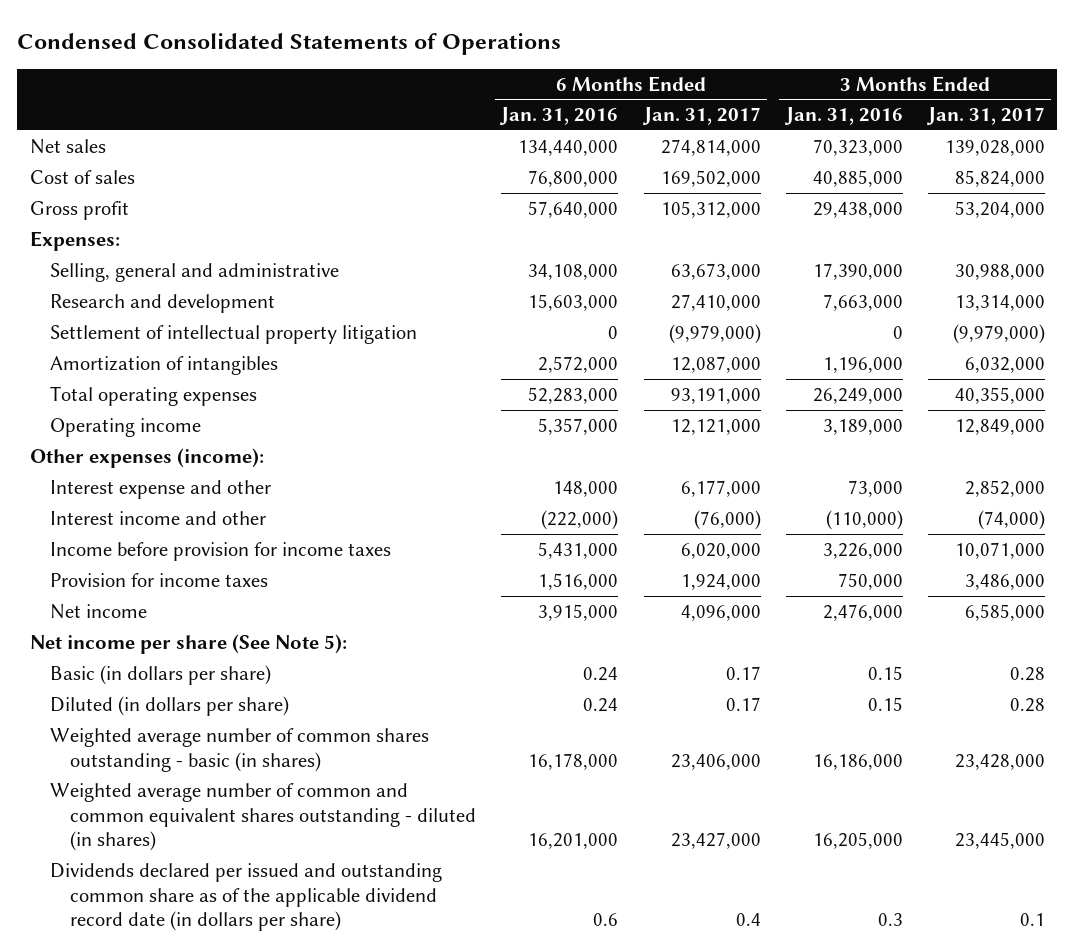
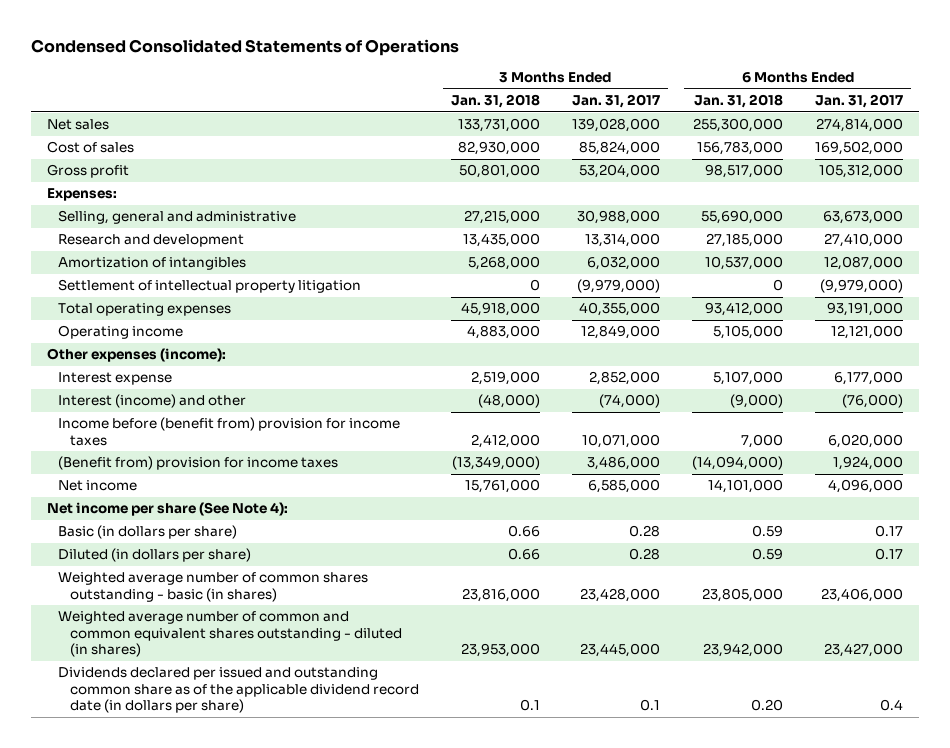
- | 6 Months Ended Jan. 31, 2016 | 6 Months Ended Jan. 31, 2017 | 3 Months Ended Jan. 31, 2016 | 3 Months Ended Jan. 31, 2017
+ | 3 Months Ended Jan. 31, 2018 | 3 Months Ended Jan. 31, 2017 | 6 Months Ended Jan. 31, 2018 | 6 Months Ended Jan. 31, 2017
moved down: Settlement of intellectual property litigation | 0 | (9,979,000) | 0 | (9,979,000)
- Interest expense and other | 148,000 | 6,177,000 | 73,000 | 2,852,000
- Interest income and other | (222,000) | (76,000) | (110,000) | (74,000)
- Income before provision for income taxes | 5,431,000 | 6,020,000 | 3,226,000 | 10,071,000
- Provision for income taxes | 1,516,000 | 1,924,000 | 750,000 | 3,486,000
+ Interest expense | 2,519,000 | 2,852,000 | 5,107,000 | 6,177,000
+ Interest (income) and other | (48,000) | (74,000) | (9,000) | (76,000)
+ Income before (benefit from) provision for income taxes | 2,412,000 | 10,071,000 | 7,000 | 6,020,000
+ (Benefit from) provision for income taxes | (13,349,000) | 3,486,000 | (14,094,000) | 1,924,000
- Net income per share (See Note 5):
+ Net income per share (See Note 4):

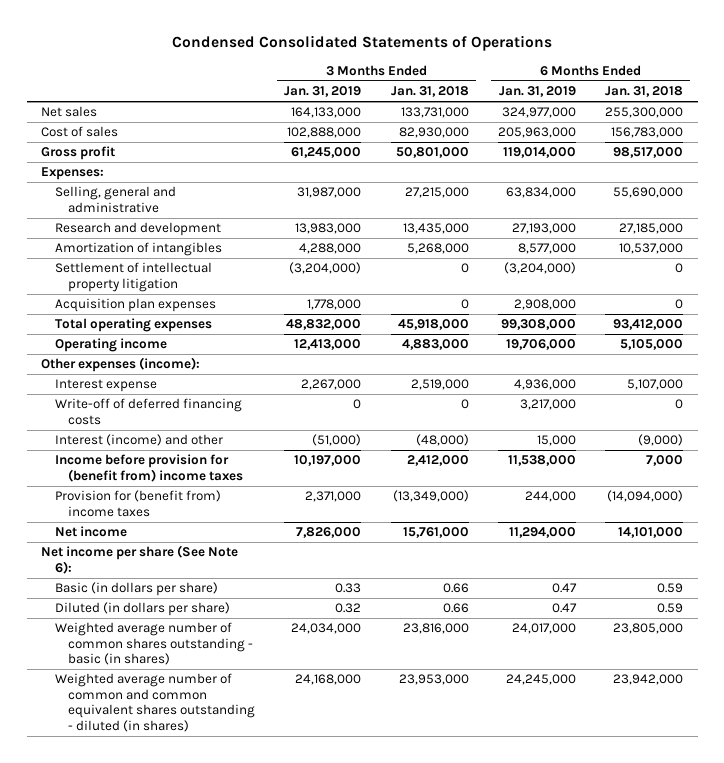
- | 3 Months Ended Jan. 31, 2018 | 3 Months Ended Jan. 31, 2017 | 6 Months Ended Jan. 31, 2018 | 6 Months Ended Jan. 31, 2017
+ | 3 Months Ended Jan. 31, 2019 | 3 Months Ended Jan. 31, 2018 | 6 Months Ended Jan. 31, 2019 | 6 Months Ended Jan. 31, 2018
+ Acquisition plan expenses | 1,778,000 | 0 | 2,908,000 | 0
+ Write-off of deferred financing costs | 0 | 0 | 3,217,000 | 0
- Income before (benefit from) provision for income taxes | 2,412,000 | 10,071,000 | 7,000 | 6,020,000
- (Benefit from) provision for income taxes | (13,349,000) | 3,486,000 | (14,094,000) | 1,924,000
+ Income before provision for (benefit from) income taxes | 10,197,000 | 2,412,000 | 11,538,000 | 7,000
+ Provision for (benefit from) income taxes | 2,371,000 | (13,349,000) | 244,000 | (14,094,000)
- Net income per share (See Note 4):
+ Net income per share (See Note 6):
- Dividends declared per issued and outstanding common share as of the applicable dividend record date (in dollars per share) | 0.1 | 0.1 | 0.20 | 0.4

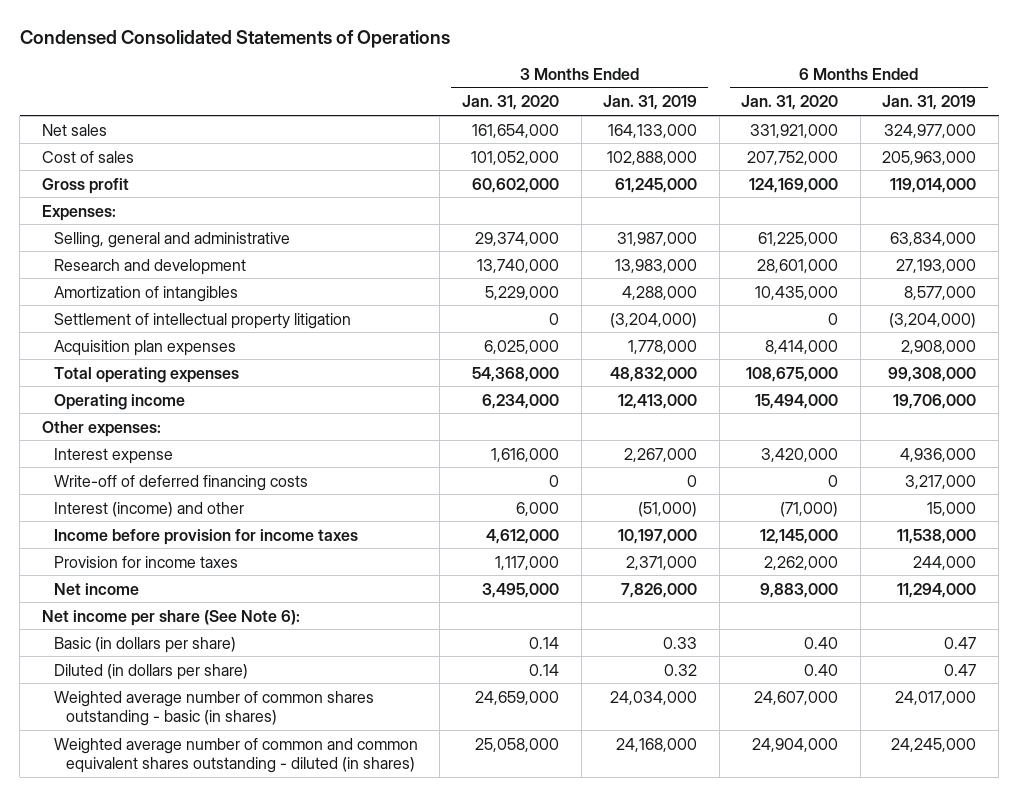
- | 3 Months Ended Jan. 31, 2019 | 3 Months Ended Jan. 31, 2018 | 6 Months Ended Jan. 31, 2019 | 6 Months Ended Jan. 31, 2018
+ | 3 Months Ended Jan. 31, 2020 | 3 Months Ended Jan. 31, 2019 | 6 Months Ended Jan. 31, 2020 | 6 Months Ended Jan. 31, 2019
- Other expenses (income):
+ Other expenses:
- Income before provision for (benefit from) income taxes | 10,197,000 | 2,412,000 | 11,538,000 | 7,000
- Provision for (benefit from) income taxes | 2,371,000 | (13,349,000) | 244,000 | (14,094,000)
+ Income before provision for income taxes | 4,612,000 | 10,197,000 | 12,145,000 | 11,538,000
+ Provision for income taxes | 1,117,000 | 2,371,000 | 2,262,000 | 244,000

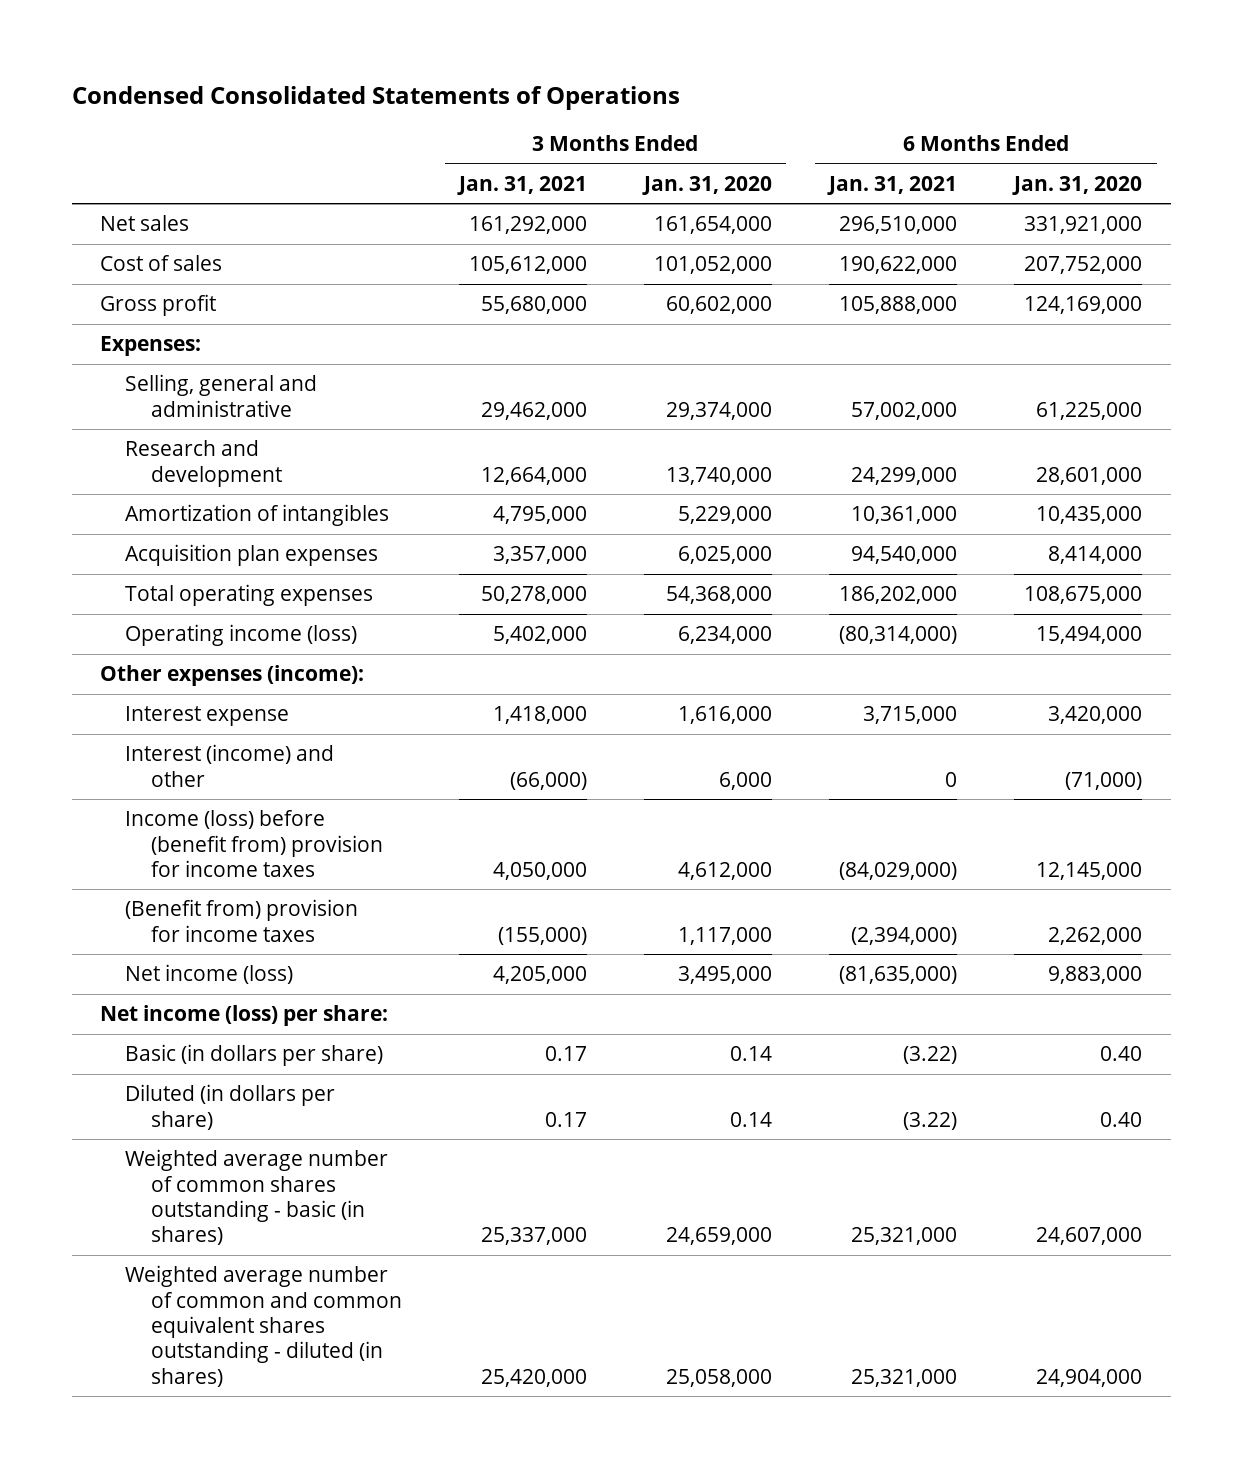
- | 3 Months Ended Jan. 31, 2020 | 3 Months Ended Jan. 31, 2019 | 6 Months Ended Jan. 31, 2020 | 6 Months Ended Jan. 31, 2019
+ | 3 Months Ended Jan. 31, 2021 | 3 Months Ended Jan. 31, 2020 | 6 Months Ended Jan. 31, 2021 | 6 Months Ended Jan. 31, 2020
- Settlement of intellectual property litigation | 0 | (3,204,000) | 0 | (3,204,000)
- Operating income | 6,234,000 | 12,413,000 | 15,494,000 | 19,706,000
- Other expenses:
+ Operating income (loss) | 5,402,000 | 6,234,000 | (80,314,000) | 15,494,000
+ Other expenses (income):
- Write-off of deferred financing costs | 0 | 0 | 0 | 3,217,000
- Income before provision for income taxes | 4,612,000 | 10,197,000 | 12,145,000 | 11,538,000
- Provision for income taxes | 1,117,000 | 2,371,000 | 2,262,000 | 244,000
- Net income | 3,495,000 | 7,826,000 | 9,883,000 | 11,294,000
- Net income per share (See Note 6):
+ Income (loss) before (benefit from) provision for income taxes | 4,050,000 | 4,612,000 | (84,029,000) | 12,145,000
+ (Benefit from) provision for income taxes | (155,000) | 1,117,000 | (2,394,000) | 2,262,000
+ Net income (loss) | 4,205,000 | 3,495,000 | (81,635,000) | 9,883,000
+ Net income (loss) per share:

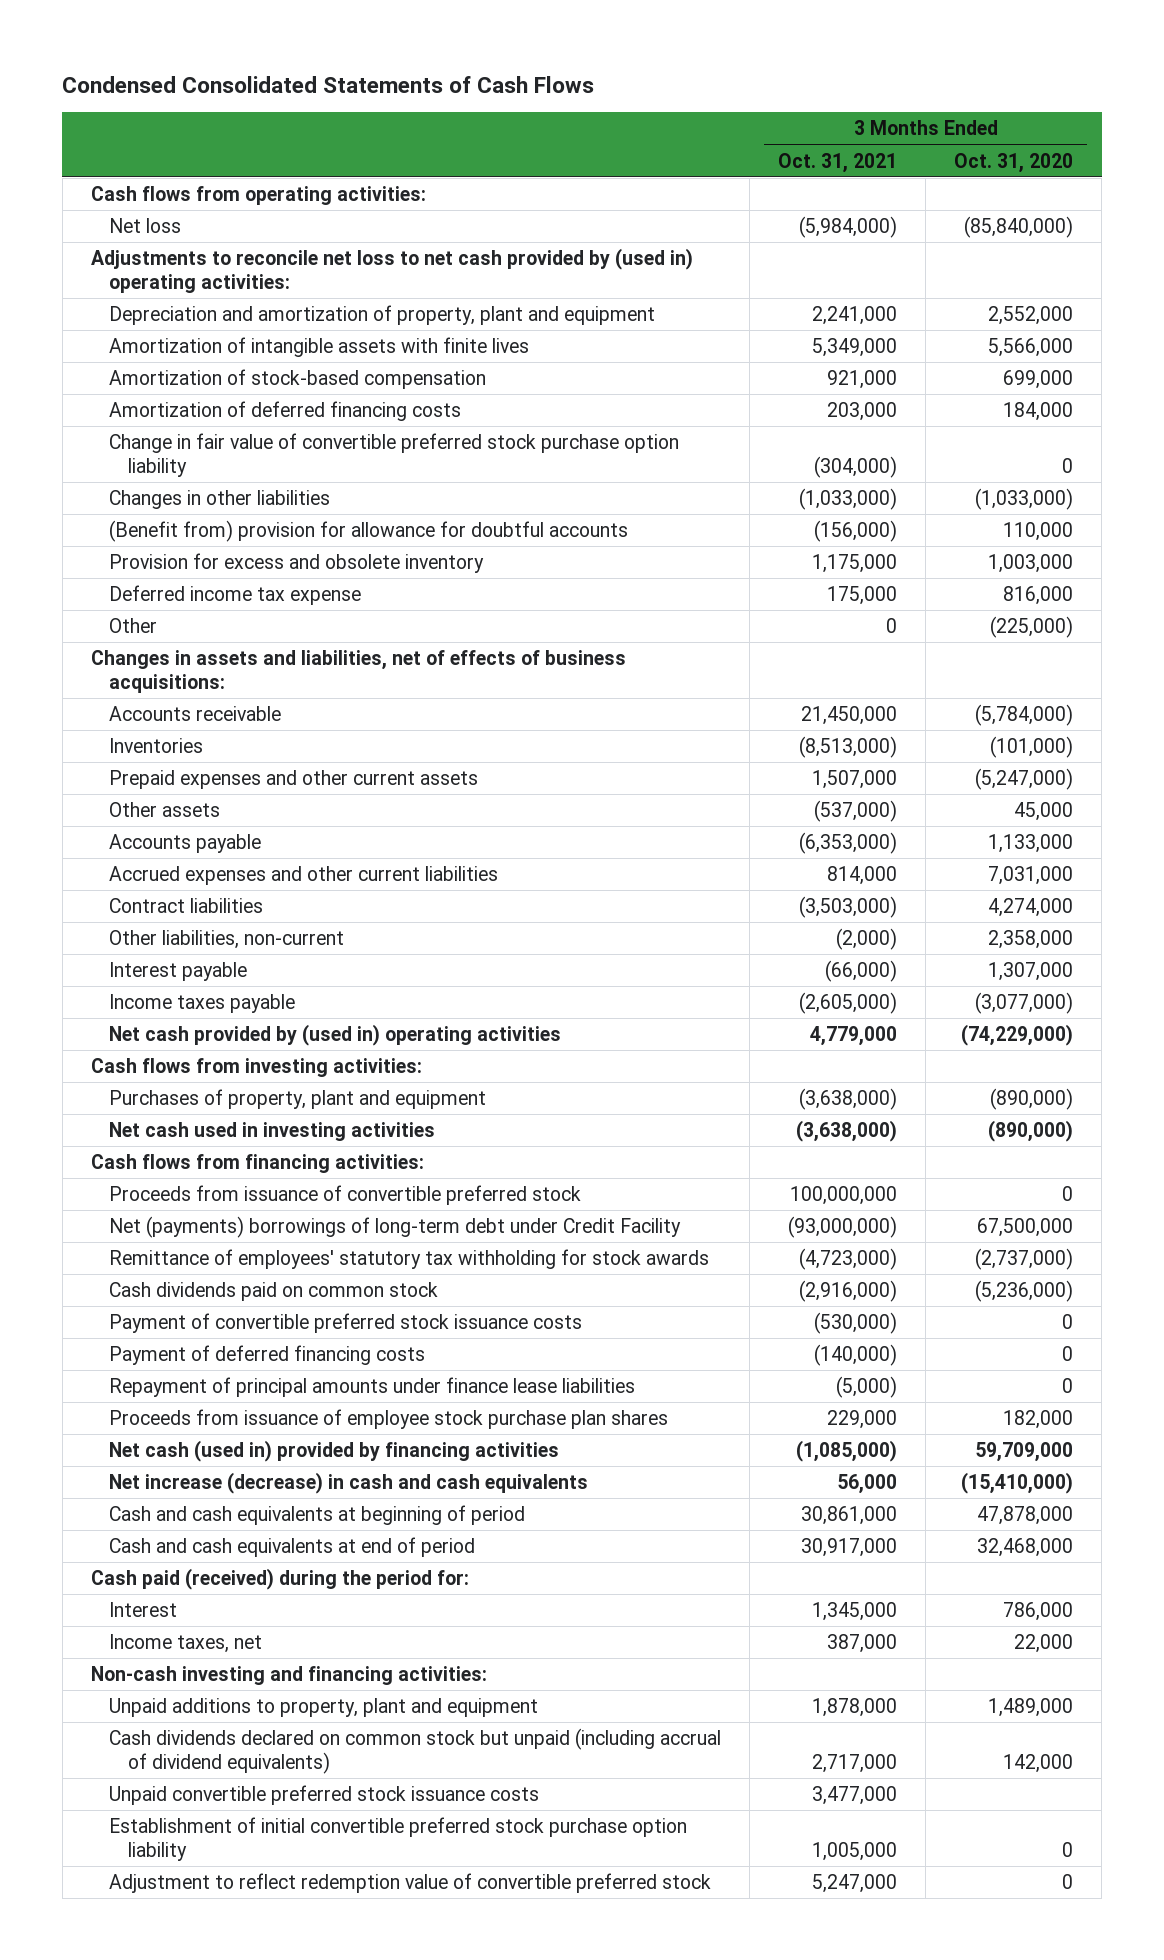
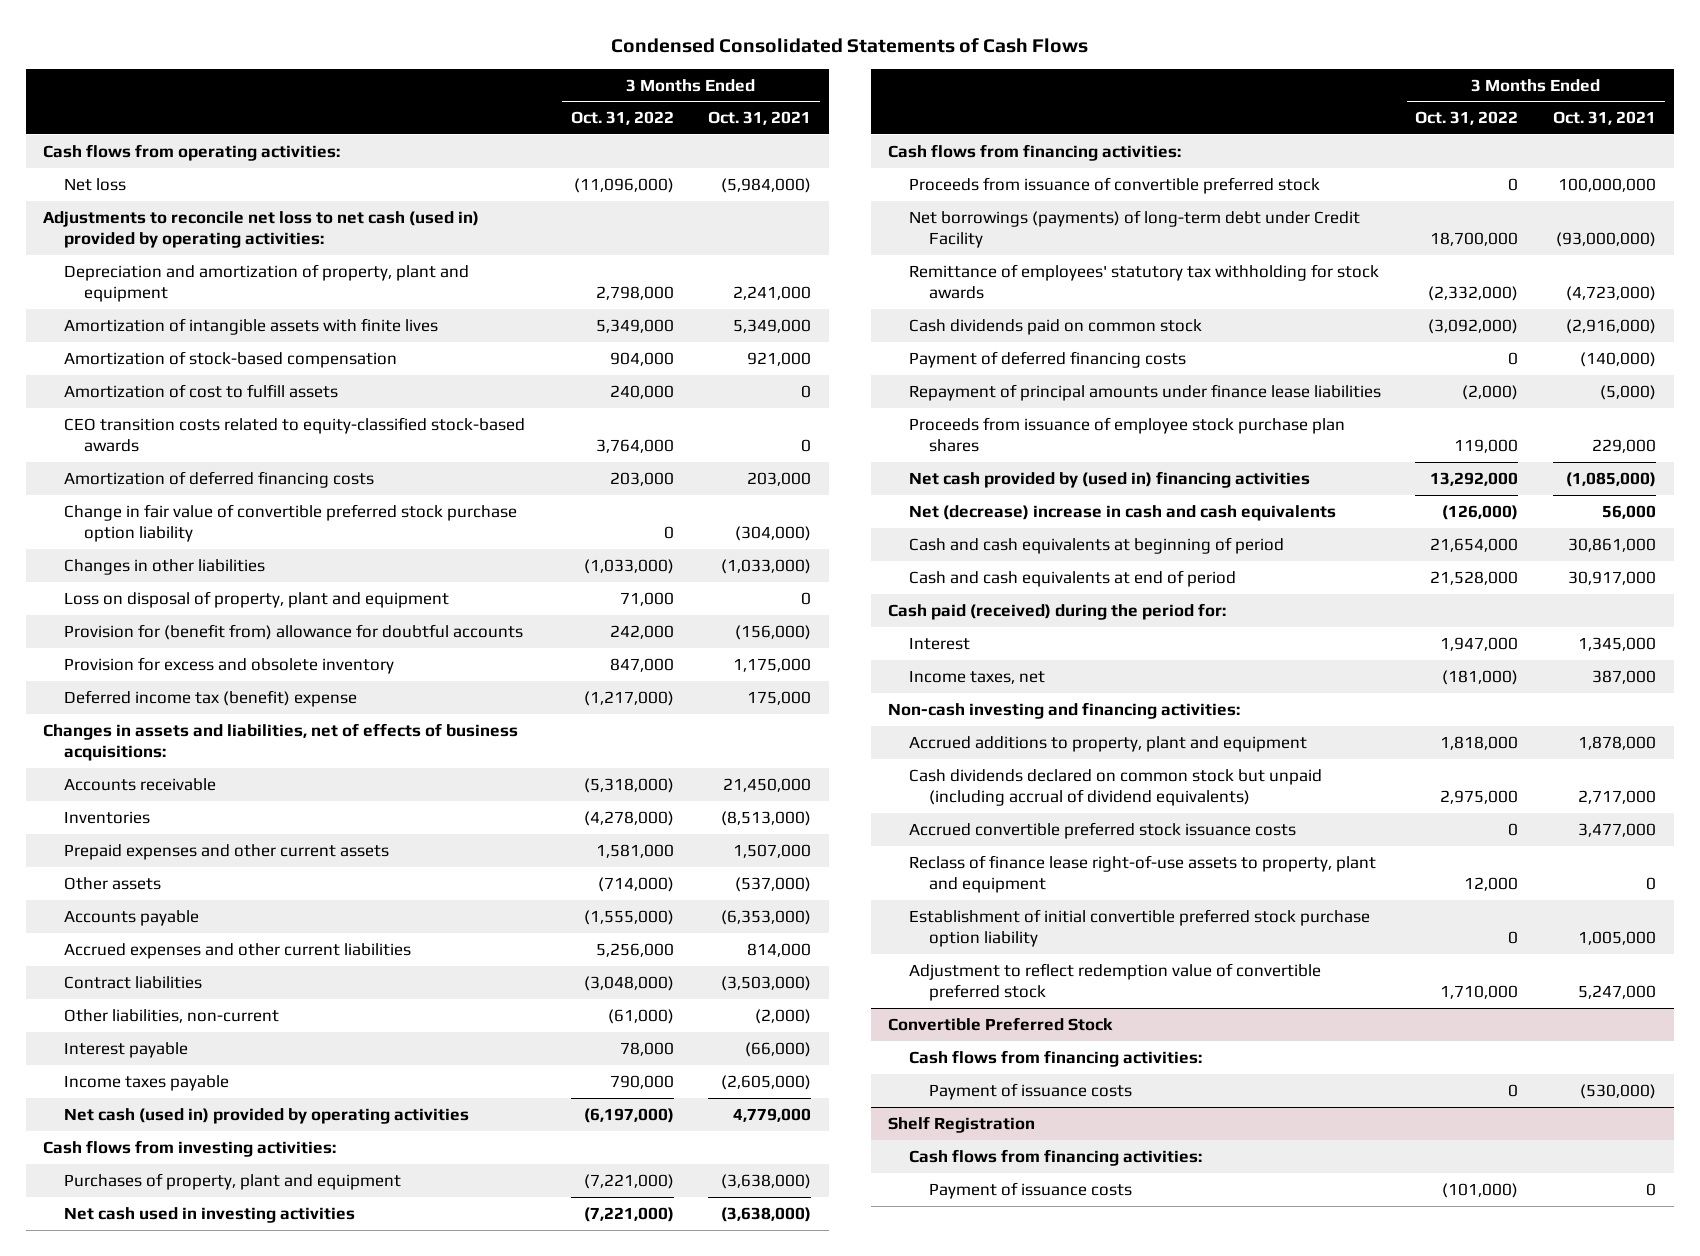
- | 3 Months Ended Oct. 31, 2021 | 3 Months Ended Oct. 31, 2020
+ | 3 Months Ended Oct. 31, 2022 | 3 Months Ended Oct. 31, 2021
- Adjustments to reconcile net loss to net cash provided by (used in) operating activities:
+ Adjustments to reconcile net loss to net cash (used in) provided by operating activities:
+ Amortization of cost to fulfill assets | 240,000 | 0
+ CEO transition costs related to equity-classified stock-based awards | 3,764,000 | 0
- (Benefit from) provision for allowance for doubtful accounts | (156,000) | 110,000
+ Loss on disposal of property, plant and equipment | 71,000 | 0
+ Provision for (benefit from) allowance for doubtful accounts | 242,000 | (156,000)
- Deferred income tax expense | 175,000 | 816,000
- Other | 0 | (225,000)
+ Deferred income tax (benefit) expense | (1,217,000) | 175,000
- Net cash provided by (used in) operating activities | 4,779,000 | (74,229,000)
+ Net cash (used in) provided by operating activities | (6,197,000) | 4,779,000
- Net (payments) borrowings of long-term debt under Credit Facility | (93,000,000) | 67,500,000
+ Net borrowings (payments) of long-term debt under Credit Facility | 18,700,000 | (93,000,000)
- Payment of convertible preferred stock issuance costs | (530,000) | 0
- Net cash (used in) provided by financing activities | (1,085,000) | 59,709,000
- Net increase (decrease) in cash and cash equivalents | 56,000 | (15,410,000)
+ Net cash provided by (used in) financing activities | 13,292,000 | (1,085,000)
+ Net (decrease) increase in cash and cash equivalents | (126,000) | 56,000
- Unpaid additions to property, plant and equipment | 1,878,000 | 1,489,000
+ Accrued additions to property, plant and equipment | 1,818,000 | 1,878,000
- Unpaid convertible preferred stock issuance costs | 3,477,000 |
+ Accrued convertible preferred stock issuance costs | 0 | 3,477,000
+ Reclass of finance lease right-of-use assets to property, plant and equipment | 12,000 | 0
+ Convertible Preferred Stock
+ Cash flows from financing activities:
+ Payment of issuance costs | 0 | (530,000)
+ Shelf Registration
+ Cash flows from financing activities:
+ Payment of issuance costs | (101,000) | 0

